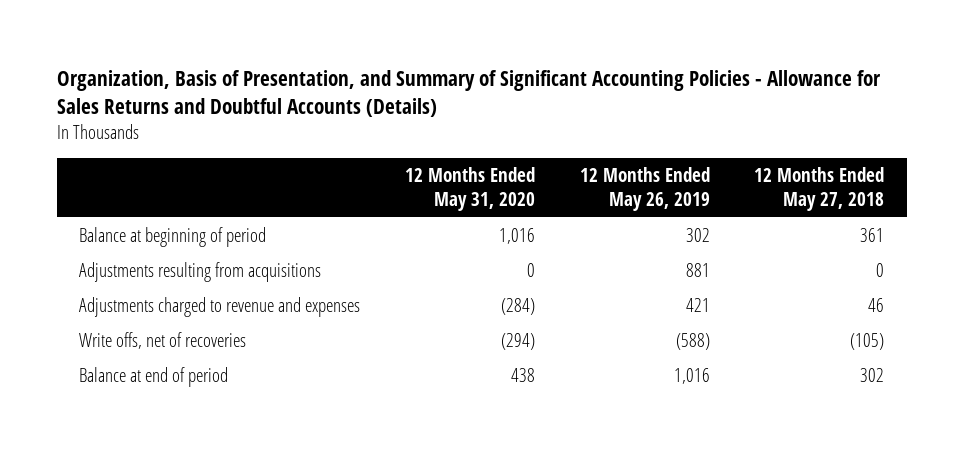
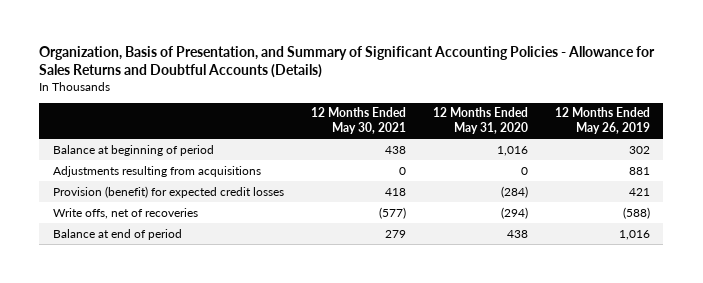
- | 12 Months Ended May 31, 2020 | 12 Months Ended May 26, 2019 | 12 Months Ended May 27, 2018
+ | 12 Months Ended May 30, 2021 | 12 Months Ended May 31, 2020 | 12 Months Ended May 26, 2019
- Adjustments charged to revenue and expenses | (284) | 421 | 46
+ Provision (benefit) for expected credit losses | 418 | (284) | 421

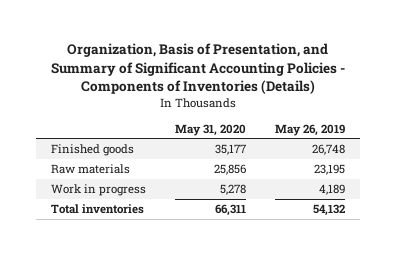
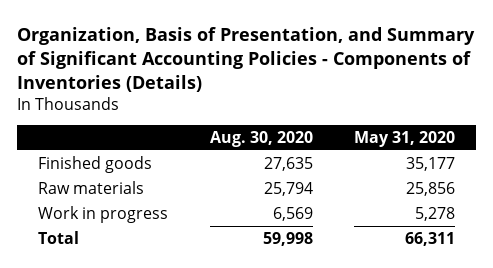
- | May 31, 2020 | May 26, 2019
+ | Aug. 30, 2020 | May 31, 2020
- Total inventories | 66,311 | 54,132
+ Total | 59,998 | 66,311

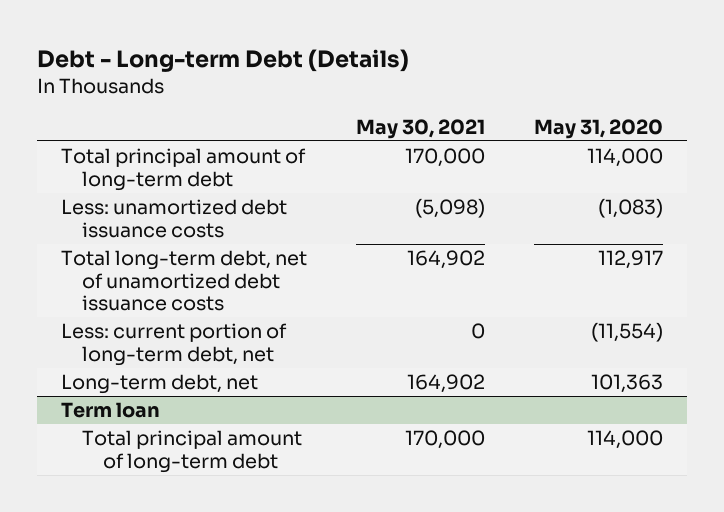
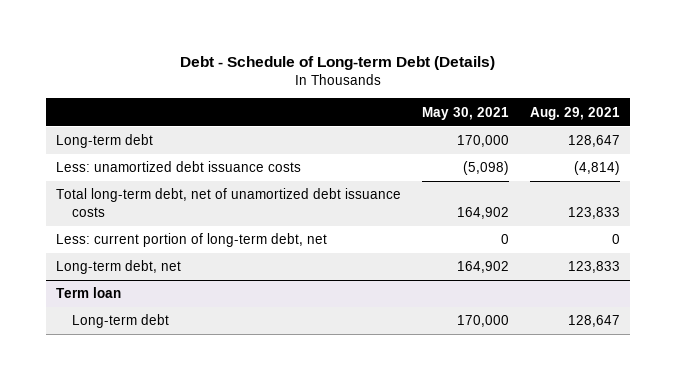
- Debt - Long-term Debt (Details)
+ Debt - Schedule of Long-term Debt (Details)
- | May 30, 2021 | May 31, 2020
+ | May 30, 2021 | Aug. 29, 2021
- Total principal amount of long-term debt | 170,000 | 114,000
+ Long-term debt | 170,000 | 128,647
@ Term loan
- Total principal amount of long-term debt | 170,000 | 114,000
+ Long-term debt | 170,000 | 128,647

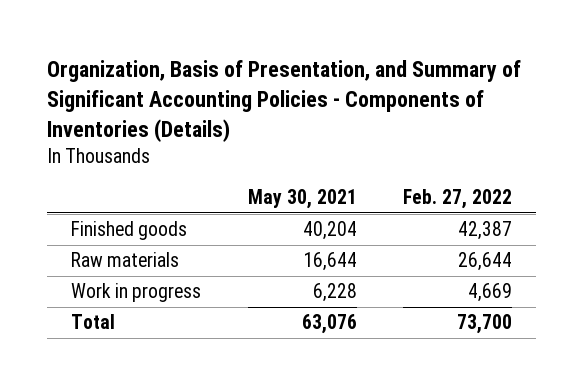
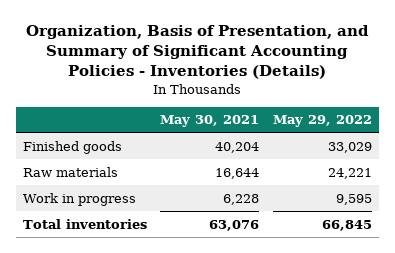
- Organization, Basis of Presentation, and Summary of Significant Accounting Policies - Components of Inventories (Details)
+ Organization, Basis of Presentation, and Summary of Significant Accounting Policies - Inventories (Details)
- | May 30, 2021 | Feb. 27, 2022
+ | May 30, 2021 | May 29, 2022
- Total | 63,076 | 73,700
+ Total inventories | 63,076 | 66,845

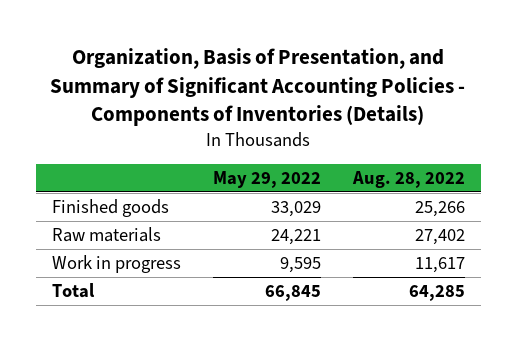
- Organization, Basis of Presentation, and Summary of Significant Accounting Policies - Inventories (Details)
+ Organization, Basis of Presentation, and Summary of Significant Accounting Policies - Components of Inventories (Details)
- | May 30, 2021 | May 29, 2022
+ | May 29, 2022 | Aug. 28, 2022
- Total inventories | 63,076 | 66,845
+ Total | 66,845 | 64,285

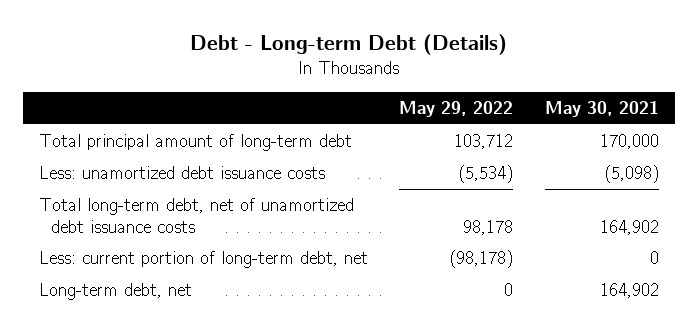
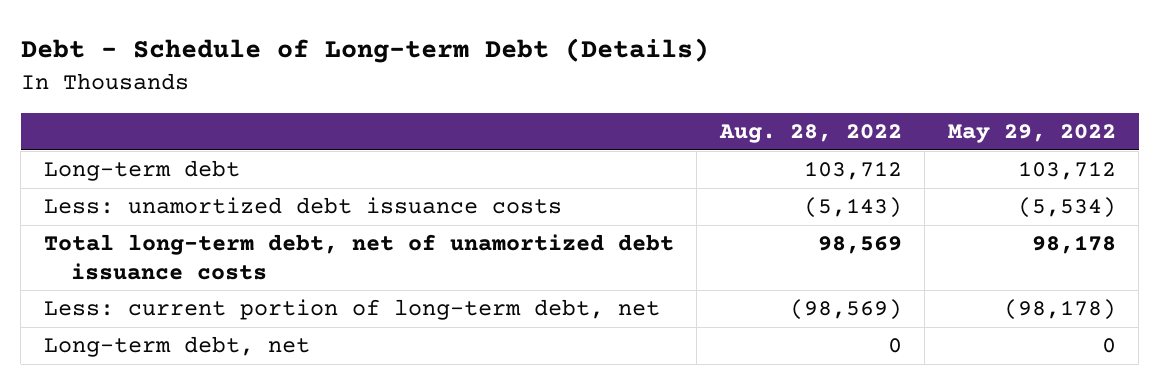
- Debt - Long-term Debt (Details)
+ Debt - Schedule of Long-term Debt (Details)
- | May 29, 2022 | May 30, 2021
+ | Aug. 28, 2022 | May 29, 2022
- Total principal amount of long-term debt | 103,712 | 170,000
+ Long-term debt | 103,712 | 103,712

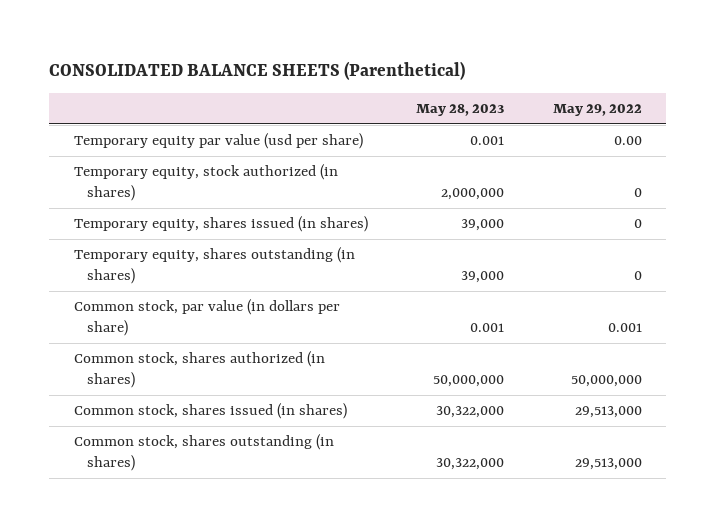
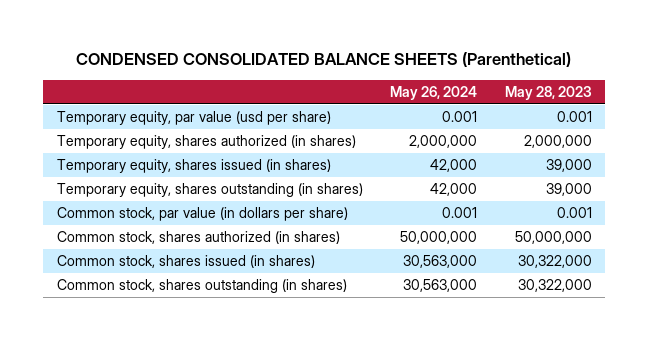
- CONSOLIDATED BALANCE SHEETS (Parenthetical)
+ CONDENSED CONSOLIDATED BALANCE SHEETS (Parenthetical)
- | May 28, 2023 | May 29, 2022
+ | May 26, 2024 | May 28, 2023
- Temporary equity par value (usd per share) | 0.001 | 0.00
- Temporary equity, stock authorized (in shares) | 2,000,000 | 0
+ Temporary equity, par value (usd per share) | 0.001 | 0.001
+ Temporary equity, shares authorized (in shares) | 2,000,000 | 2,000,000

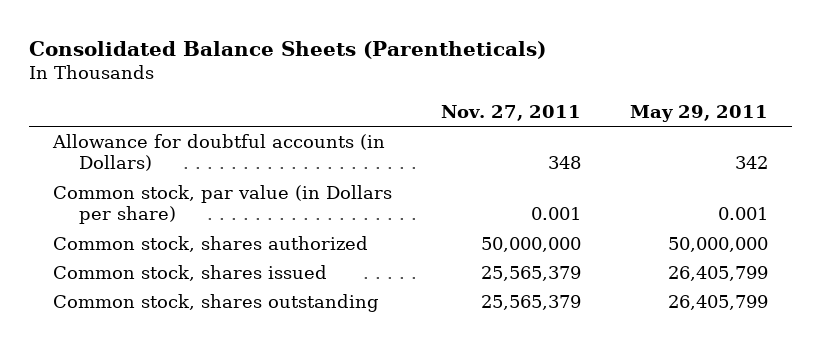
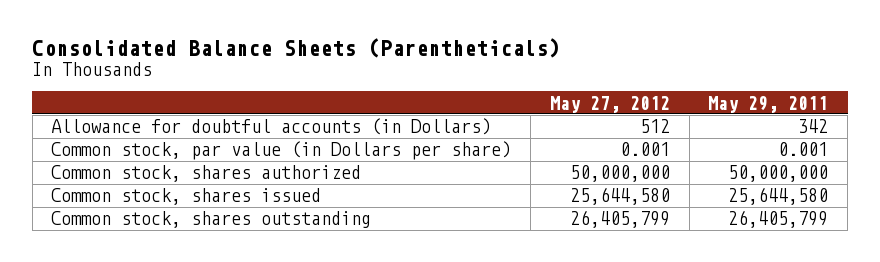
- | Nov. 27, 2011 | May 29, 2011
+ | May 27, 2012 | May 29, 2011
- Common stock, shares issued | 25,565,379 | 26,405,799
+ Common stock, shares issued | 25,644,580 | 25,644,580

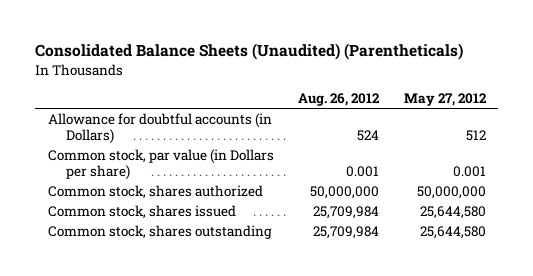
- Consolidated Balance Sheets (Parentheticals)
+ Consolidated Balance Sheets (Unaudited) (Parentheticals)
- | May 27, 2012 | May 29, 2011
+ | Aug. 26, 2012 | May 27, 2012
- Common stock, shares outstanding | 26,405,799 | 26,405,799
+ Common stock, shares outstanding | 25,709,984 | 25,644,580

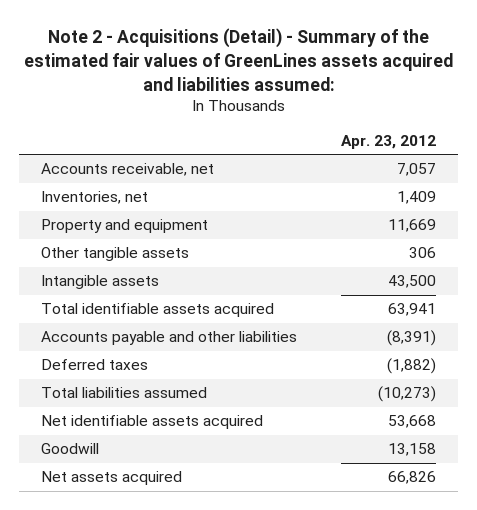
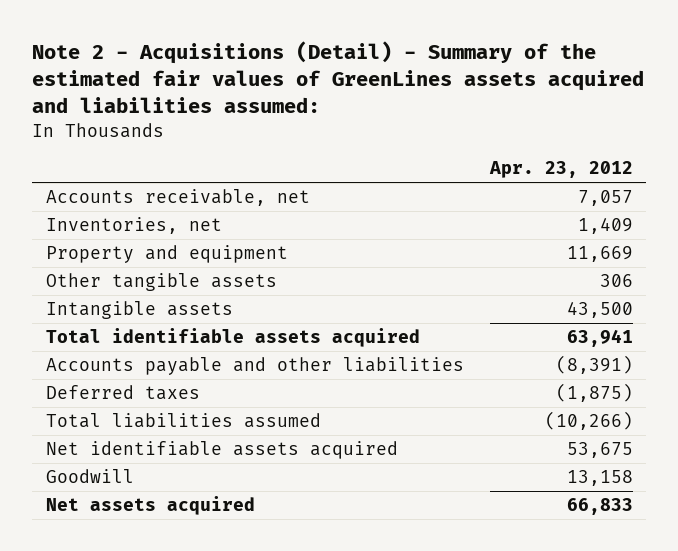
- Deferred taxes | (1,882)
- Total liabilities assumed | (10,273)
- Net identifiable assets acquired | 53,668
+ Deferred taxes | (1,875)
+ Total liabilities assumed | (10,266)
+ Net identifiable assets acquired | 53,675
- Net assets acquired | 66,826
+ Net assets acquired | 66,833

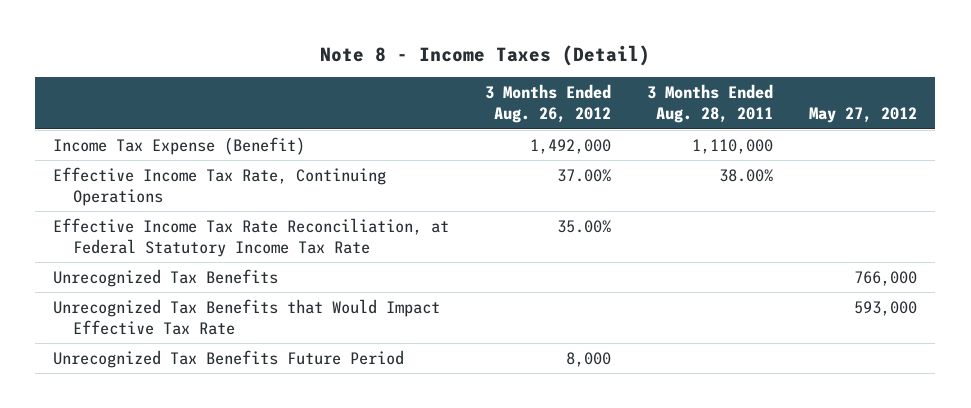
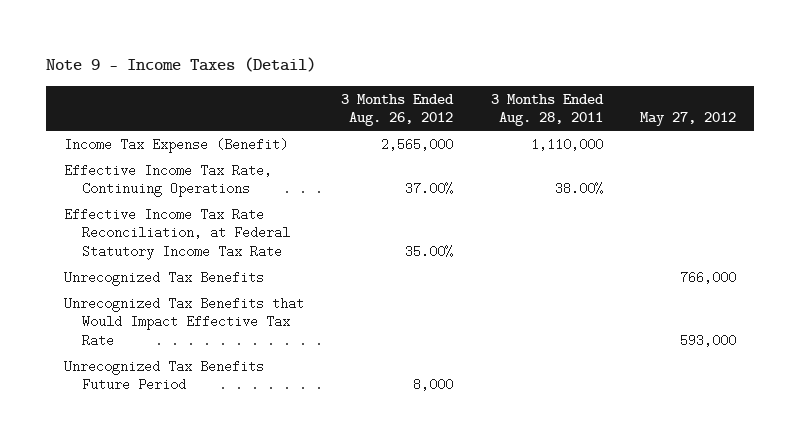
- Note 8 - Income Taxes (Detail)
+ Note 9 - Income Taxes (Detail)
- Income Tax Expense (Benefit) | 1,492,000 | 1,110,000 |
+ Income Tax Expense (Benefit) | 2,565,000 | 1,110,000 |

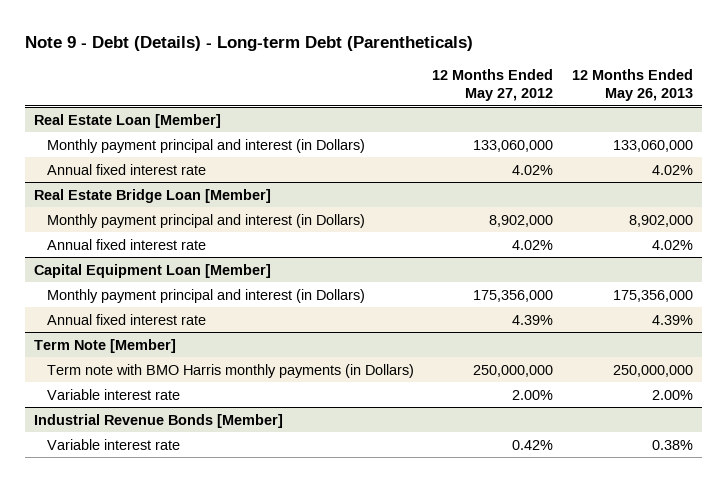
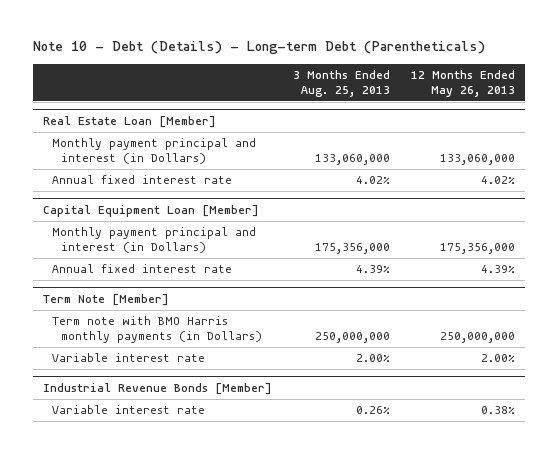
- Note 9 - Debt (Details) - Long-term Debt (Parentheticals)
+ Note 10 - Debt (Details) - Long-term Debt (Parentheticals)
- | 12 Months Ended May 27, 2012 | 12 Months Ended May 26, 2013
+ | 3 Months Ended Aug. 25, 2013 | 12 Months Ended May 26, 2013
- Real Estate Bridge Loan [Member]
- Monthly payment principal and interest (in Dollars) | 8,902,000 | 8,902,000
- Annual fixed interest rate | 4.02% | 4.02%

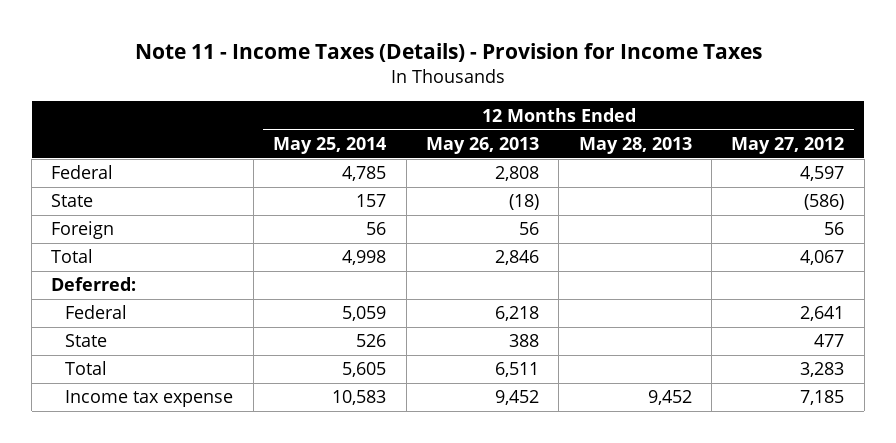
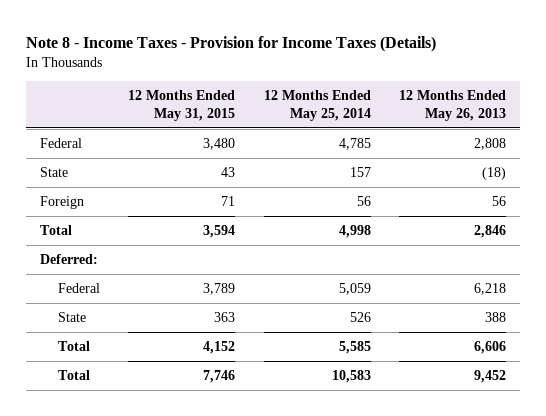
- Note 11 - Income Taxes (Details) - Provision for Income Taxes
+ Note 8 - Income Taxes - Provision for Income Taxes (Details)
- | 12 Months Ended May 25, 2014 | 12 Months Ended May 26, 2013 | 12 Months Ended May 28, 2013 | 12 Months Ended May 27, 2012
+ | 12 Months Ended May 31, 2015 | 12 Months Ended May 25, 2014 | 12 Months Ended May 26, 2013
- Total | 5,605 | 6,511 | | 3,283
- Income tax expense | 10,583 | 9,452 | 9,452 | 7,185
+ Total | 4,152 | 5,585 | 6,606
+ Total | 7,746 | 10,583 | 9,452

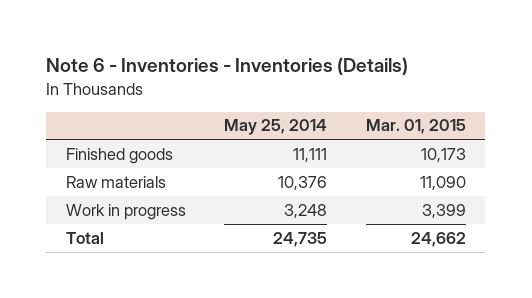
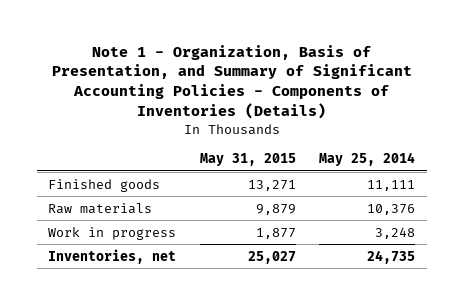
- Note 6 - Inventories - Inventories (Details)
+ Note 1 - Organization, Basis of Presentation, and Summary of Significant Accounting Policies - Components of Inventories (Details)
- | May 25, 2014 | Mar. 01, 2015
+ | May 31, 2015 | May 25, 2014
- Total | 24,735 | 24,662
+ Inventories, net | 25,027 | 24,735

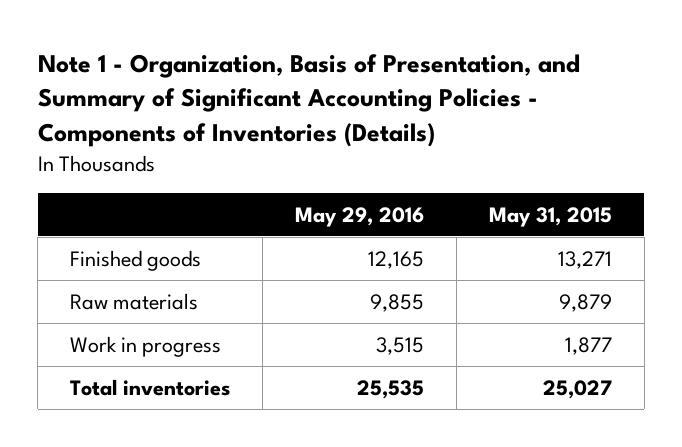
- | May 31, 2015 | May 25, 2014
+ | May 29, 2016 | May 31, 2015
- Inventories, net | 25,027 | 24,735
+ Total inventories | 25,535 | 25,027

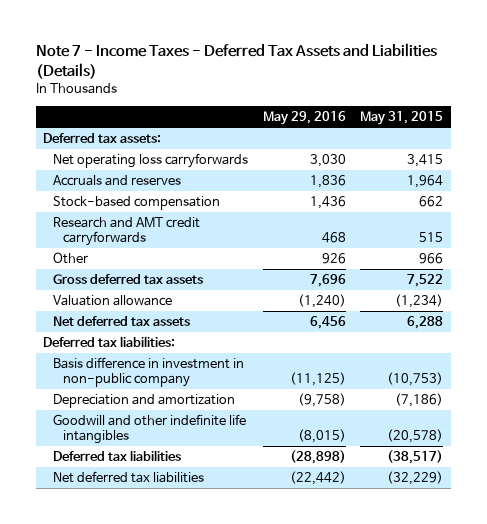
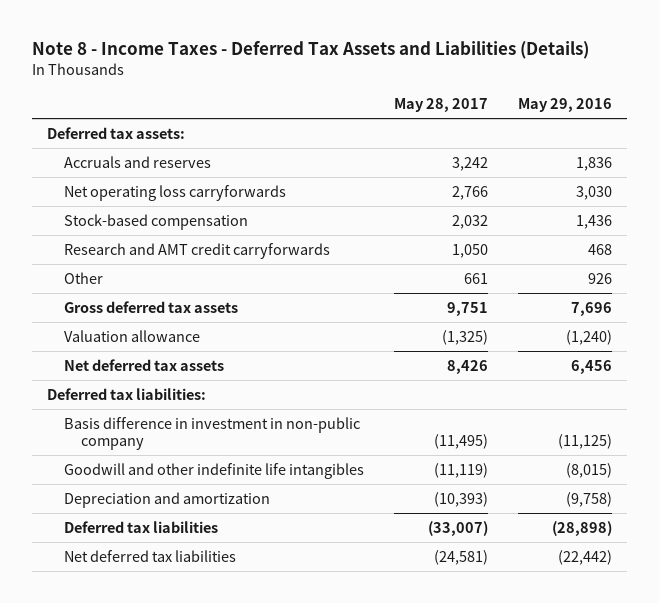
- Note 7 - Income Taxes - Deferred Tax Assets and Liabilities (Details)
+ Note 8 - Income Taxes - Deferred Tax Assets and Liabilities (Details)
- | May 29, 2016 | May 31, 2015
+ | May 28, 2017 | May 29, 2016
moved down: Net operating loss carryforwards | 2,766 | 3,030
moved down: Depreciation and amortization | (10,393) | (9,758)

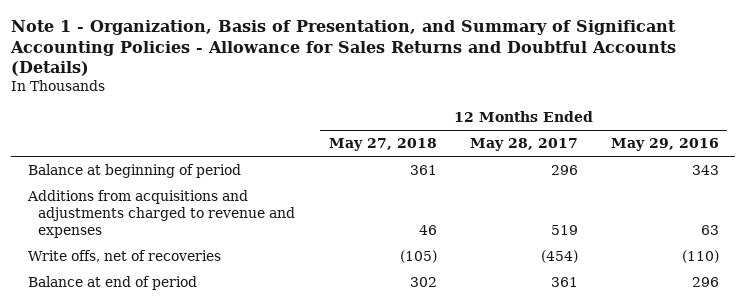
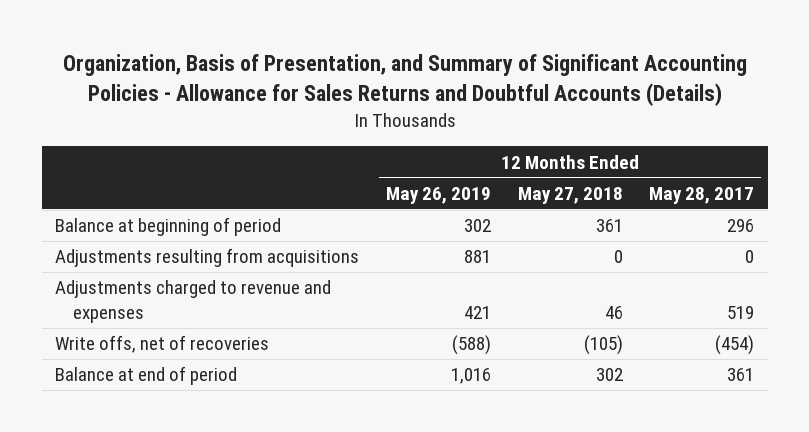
- Note 1 - Organization, Basis of Presentation, and Summary of Significant Accounting Policies - Allowance for Sales Returns and Doubtful Accounts (Details)
+ Organization, Basis of Presentation, and Summary of Significant Accounting Policies - Allowance for Sales Returns and Doubtful Accounts (Details)
- | 12 Months Ended May 27, 2018 | 12 Months Ended May 28, 2017 | 12 Months Ended May 29, 2016
+ | 12 Months Ended May 26, 2019 | 12 Months Ended May 27, 2018 | 12 Months Ended May 28, 2017
- Additions from acquisitions and adjustments charged to revenue and expenses | 46 | 519 | 63
+ Adjustments resulting from acquisitions | 881 | 0 | 0
+ Adjustments charged to revenue and expenses | 421 | 46 | 519

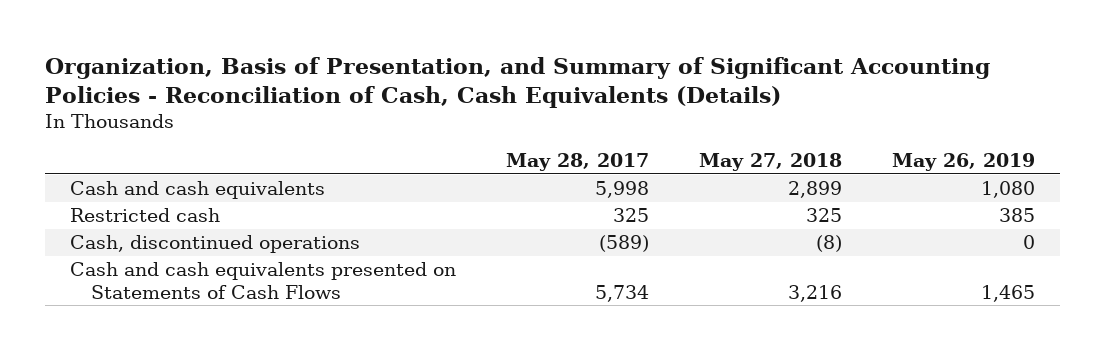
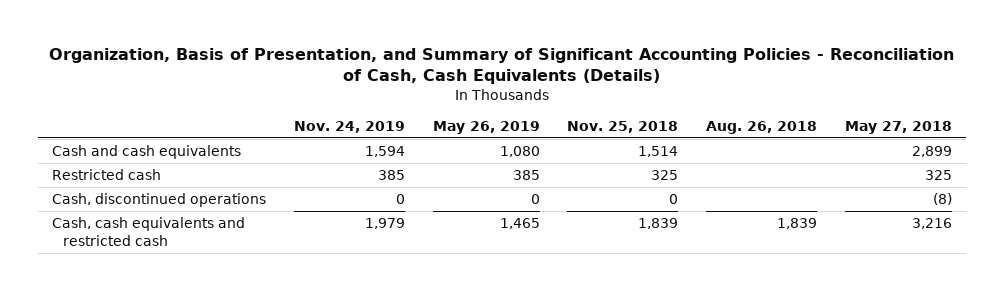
- | May 28, 2017 | May 27, 2018 | May 26, 2019
+ | Nov. 24, 2019 | May 26, 2019 | Nov. 25, 2018 | Aug. 26, 2018 | May 27, 2018
- Cash and cash equivalents presented on Statements of Cash Flows | 5,734 | 3,216 | 1,465
+ Cash, cash equivalents and restricted cash | 1,979 | 1,465 | 1,839 | 1,839 | 3,216

